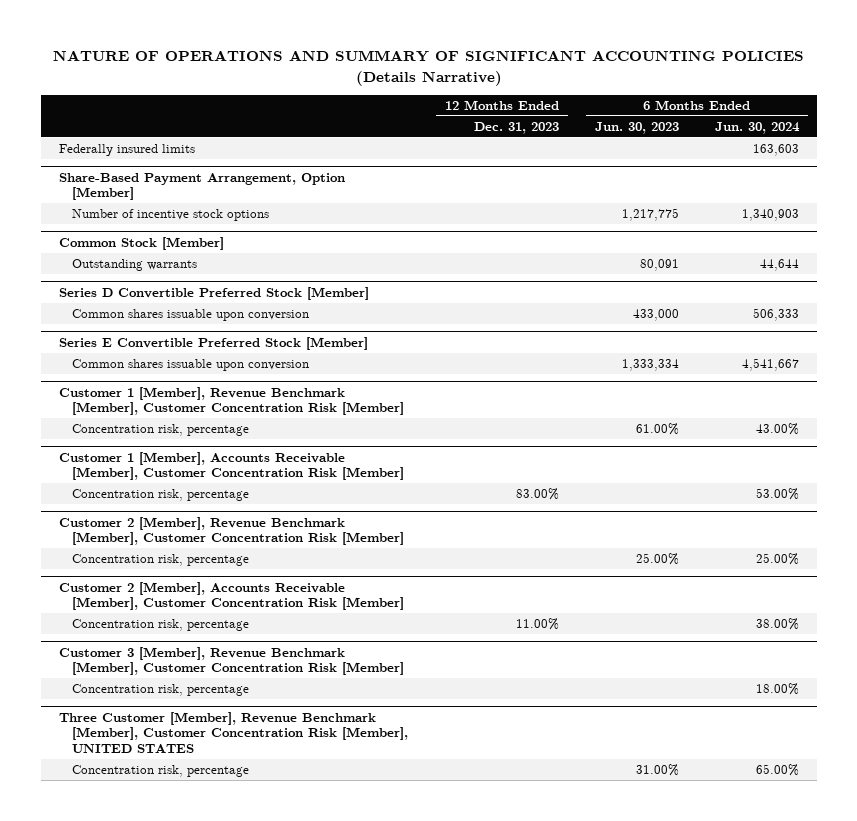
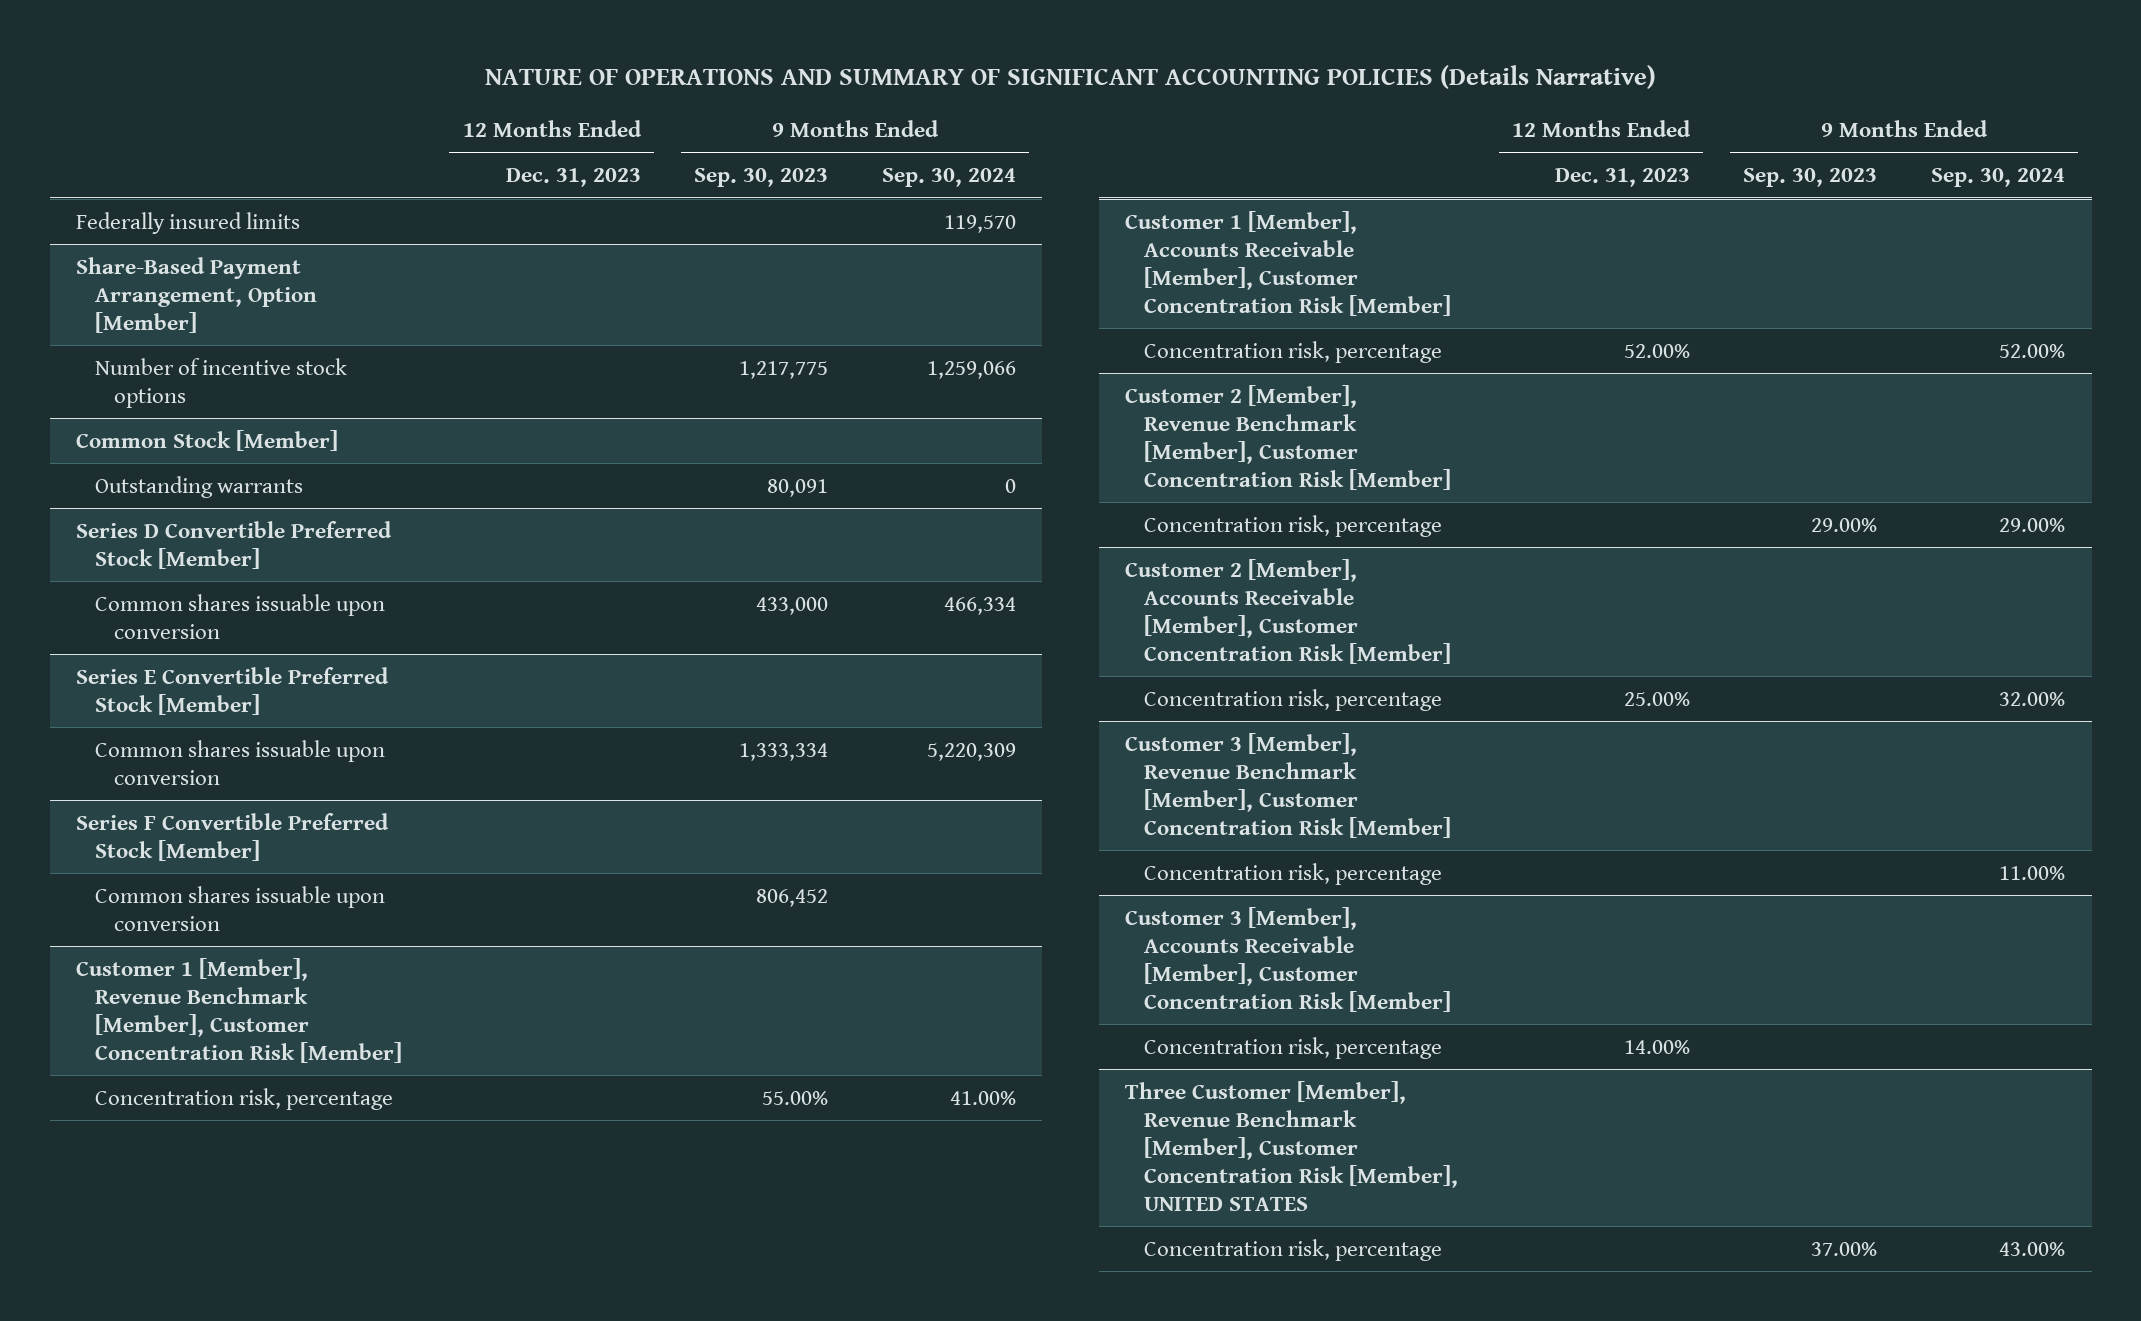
- | 12 Months Ended Dec. 31, 2023 | 6 Months Ended Jun. 30, 2023 | 6 Months Ended Jun. 30, 2024
+ | 12 Months Ended Dec. 31, 2023 | 9 Months Ended Sep. 30, 2023 | 9 Months Ended Sep. 30, 2024
+ Series F Convertible Preferred Stock [Member]
+ Common shares issuable upon conversion | | 806,452 |
@ Customer 1 [Member], Accounts Receivable [Member], Customer Concentration Risk [Member]
- Concentration risk, percentage | 83.00% | | 53.00%
+ Concentration risk, percentage | 52.00% | | 52.00%
@ Customer 2 [Member], Accounts Receivable [Member], Customer Concentration Risk [Member]
- Concentration risk, percentage | 11.00% | | 38.00%
+ Concentration risk, percentage | 25.00% | | 32.00%
+ Customer 3 [Member], Accounts Receivable [Member], Customer Concentration Risk [Member]
+ Concentration risk, percentage | 14.00% | |

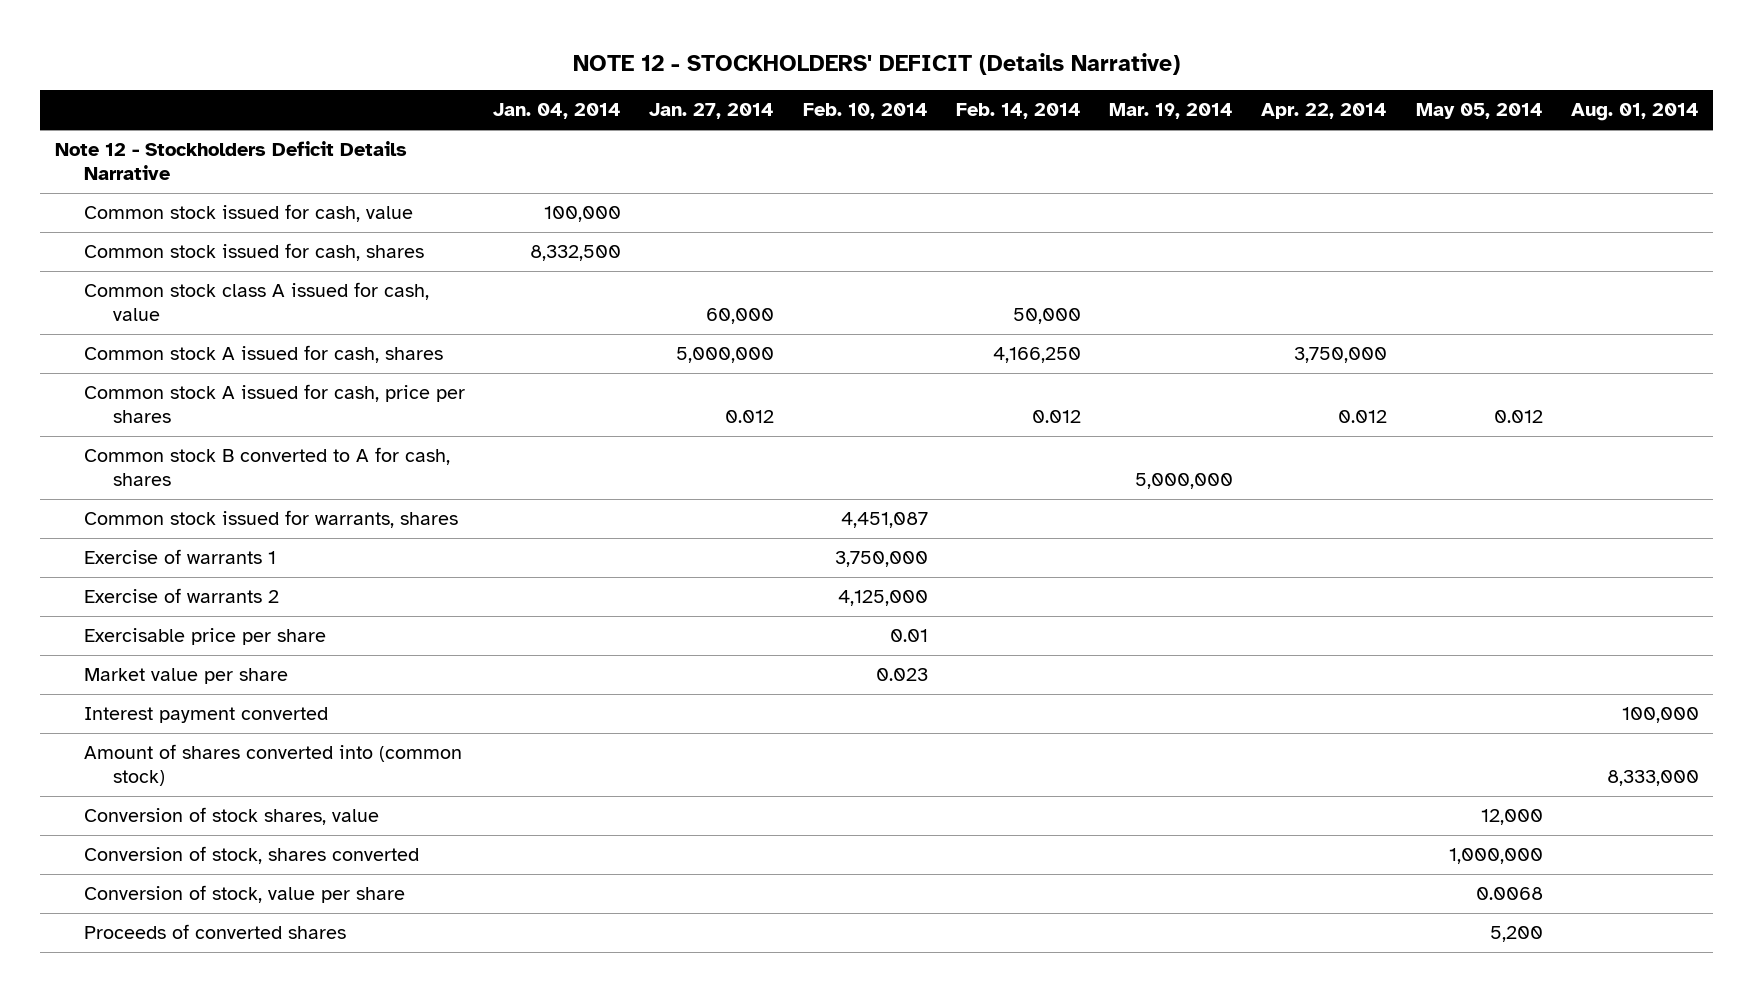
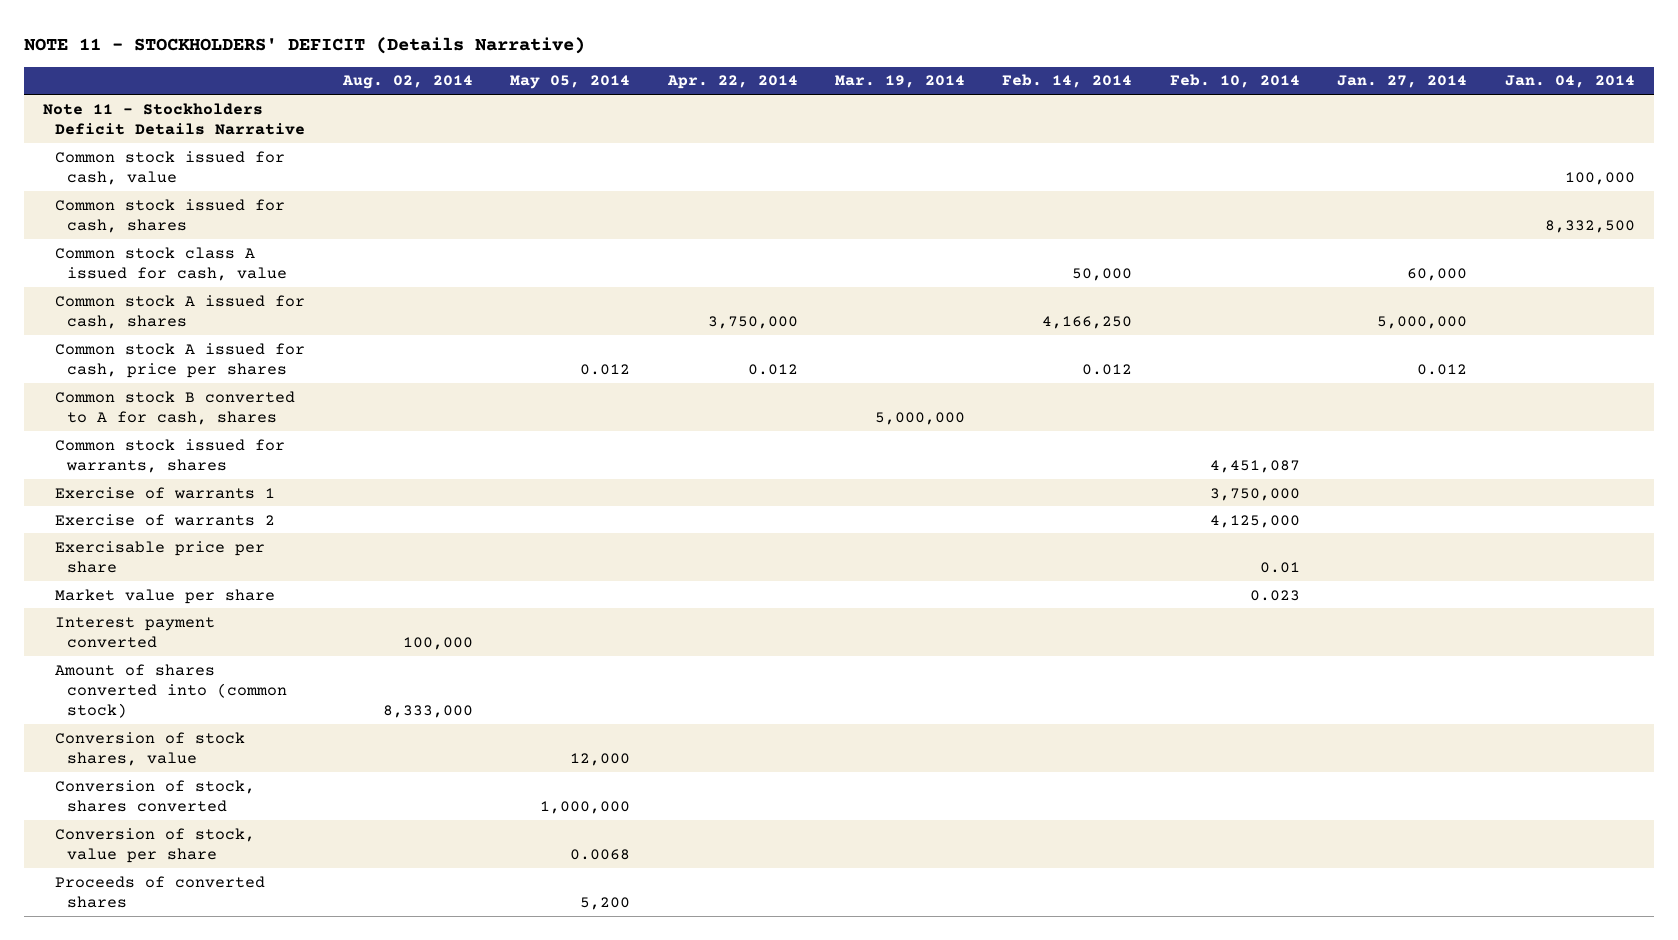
- NOTE 12 - STOCKHOLDERS' DEFICIT (Details Narrative)
+ NOTE 11 - STOCKHOLDERS' DEFICIT (Details Narrative)
- | Jan. 04, 2014 | Jan. 27, 2014 | Feb. 10, 2014 | Feb. 14, 2014 | Mar. 19, 2014 | Apr. 22, 2014 | May 05, 2014 | Aug. 01, 2014
+ | Aug. 02, 2014 | May 05, 2014 | Apr. 22, 2014 | Mar. 19, 2014 | Feb. 14, 2014 | Feb. 10, 2014 | Jan. 27, 2014 | Jan. 04, 2014
- Note 12 - Stockholders Deficit Details Narrative
+ Note 11 - Stockholders Deficit Details Narrative

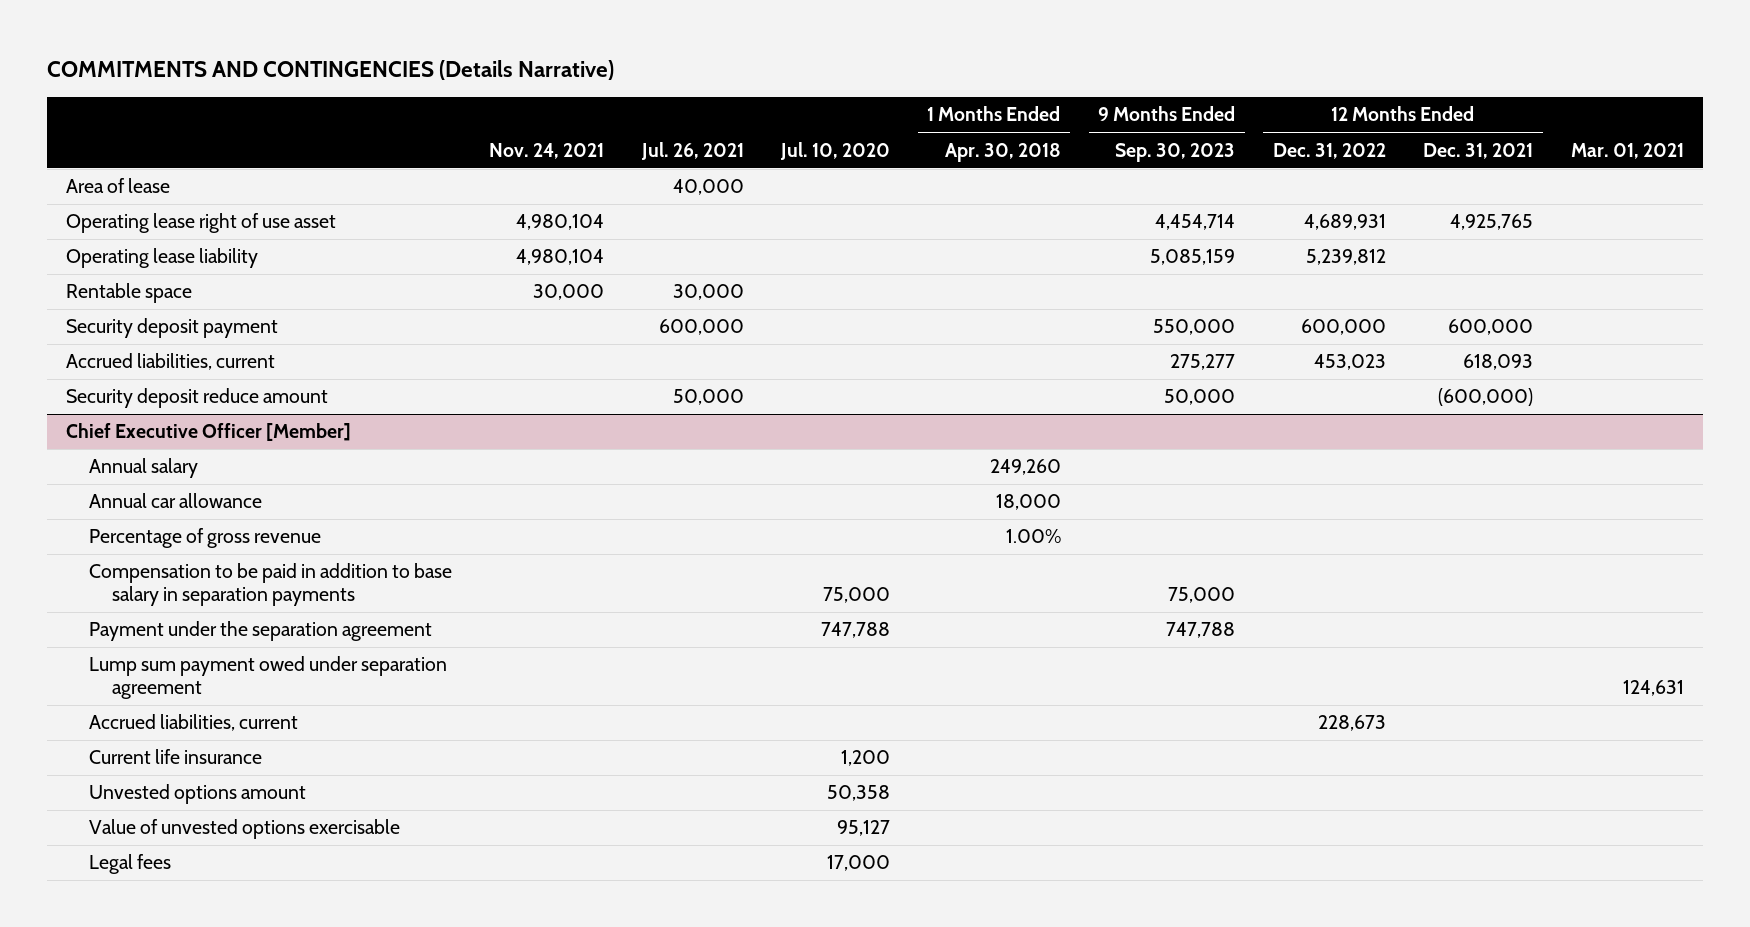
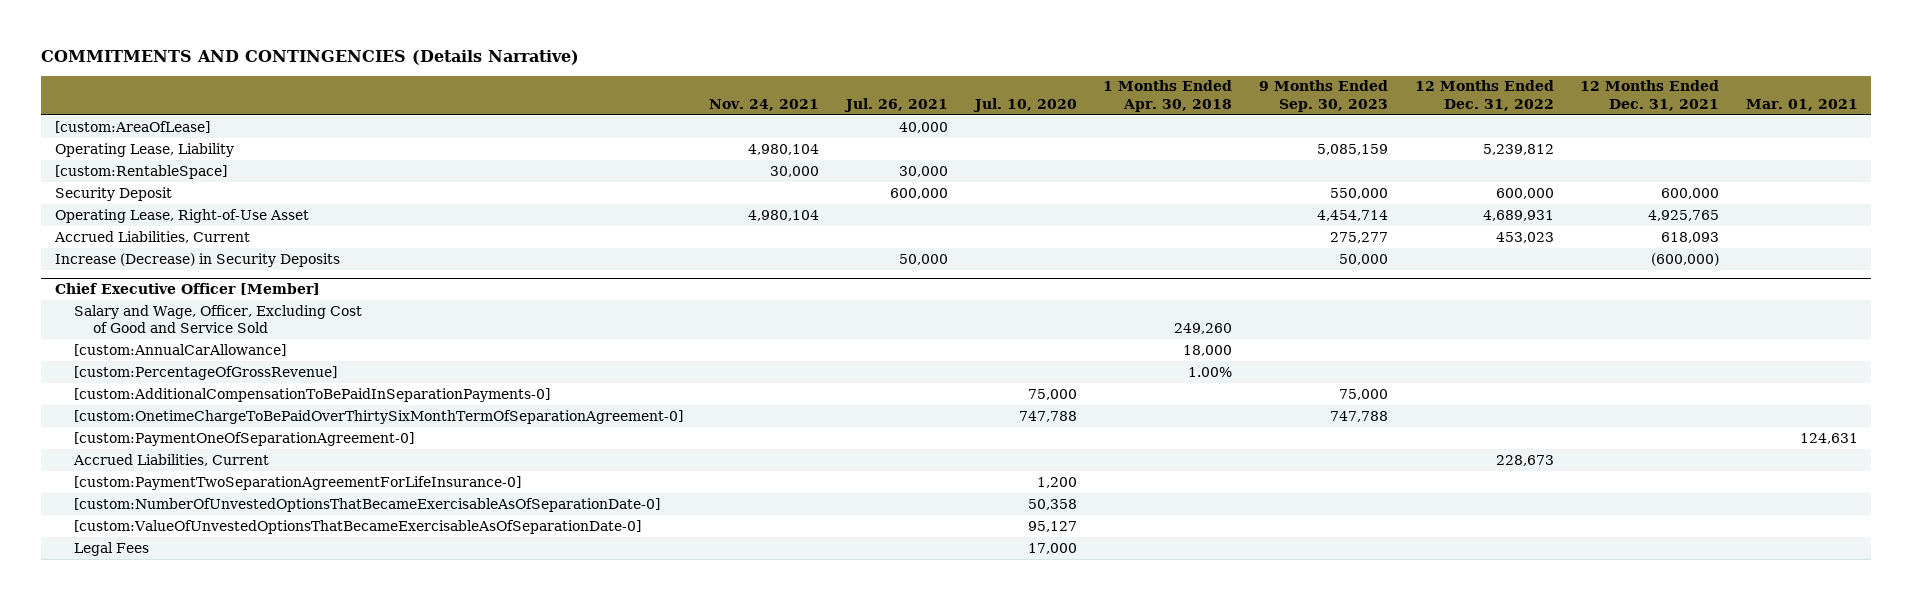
- Area of lease | | 40,000 | | | | | |
- Operating lease right of use asset | 4,980,104 | | | | 4,454,714 | 4,689,931 | 4,925,765 |
- Operating lease liability | 4,980,104 | | | | 5,085,159 | 5,239,812 | |
- Rentable space | 30,000 | 30,000 | | | | | |
- Security deposit payment | | 600,000 | | | 550,000 | 600,000 | 600,000 |
- Accrued liabilities, current | | | | | 275,277 | 453,023 | 618,093 |
- Security deposit reduce amount | | 50,000 | | | 50,000 | | (600,000) |
+ [custom:AreaOfLease] | | 40,000 | | | | | |
+ Operating Lease, Liability | 4,980,104 | | | | 5,085,159 | 5,239,812 | |
+ [custom:RentableSpace] | 30,000 | 30,000 | | | | | |
+ Security Deposit | | 600,000 | | | 550,000 | 600,000 | 600,000 |
+ Operating Lease, Right-of-Use Asset | 4,980,104 | | | | 4,454,714 | 4,689,931 | 4,925,765 |
+ Accrued Liabilities, Current | | | | | 275,277 | 453,023 | 618,093 |
+ Increase (Decrease) in Security Deposits | | 50,000 | | | 50,000 | | (600,000) |
@ Chief Executive Officer [Member]
- Annual salary | | | | 249,260 | | | |
- Annual car allowance | | | | 18,000 | | | |
- Percentage of gross revenue | | | | 1.00% | | | |
- Compensation to be paid in addition to base salary in separation payments | | | 75,000 | | 75,000 | | |
- Payment under the separation agreement | | | 747,788 | | 747,788 | | |
- Lump sum payment owed under separation agreement | | | | | | | | 124,631
- Accrued liabilities, current | | | | | | 228,673 | |
- Current life insurance | | | 1,200 | | | | |
- Unvested options amount | | | 50,358 | | | | |
- Value of unvested options exercisable | | | 95,127 | | | | |
- Legal fees | | | 17,000 | | | | |
+ Salary and Wage, Officer, Excluding Cost of Good and Service Sold | | | | 249,260 | | | |
+ [custom:AnnualCarAllowance] | | | | 18,000 | | | |
+ [custom:PercentageOfGrossRevenue] | | | | 1.00% | | | |
+ [custom:AdditionalCompensationToBePaidInSeparationPayments-0] | | | 75,000 | | 75,000 | | |
+ [custom:OnetimeChargeToBePaidOverThirtySixMonthTermOfSeparationAgreement-0] | | | 747,788 | | 747,788 | | |
+ [custom:PaymentOneOfSeparationAgreement-0] | | | | | | | | 124,631
+ Accrued Liabilities, Current | | | | | | 228,673 | |
+ [custom:PaymentTwoSeparationAgreementForLifeInsurance-0] | | | 1,200 | | | | |
+ [custom:NumberOfUnvestedOptionsThatBecameExercisableAsOfSeparationDate-0] | | | 50,358 | | | | |
+ [custom:ValueOfUnvestedOptionsThatBecameExercisableAsOfSeparationDate-0] | | | 95,127 | | | | |
+ Legal Fees | | | 17,000 | | | | |

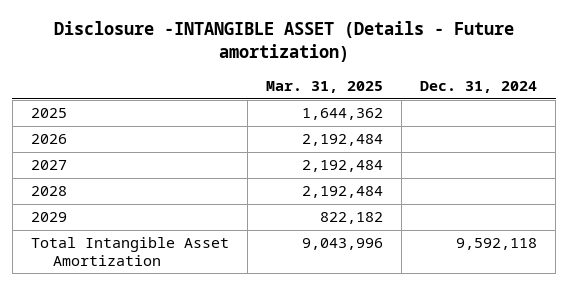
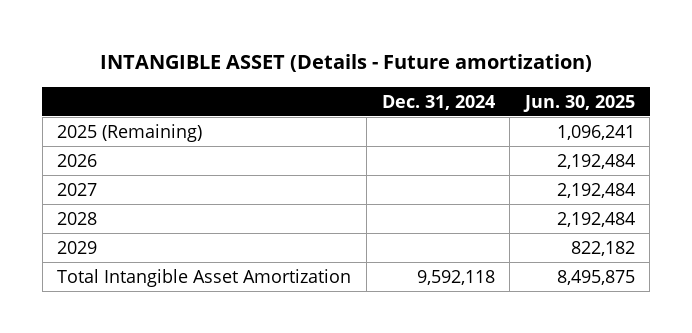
- Disclosure -INTANGIBLE ASSET (Details - Future amortization)
+ INTANGIBLE ASSET (Details - Future amortization)
- | Mar. 31, 2025 | Dec. 31, 2024
+ | Dec. 31, 2024 | Jun. 30, 2025
- 2025 | 1,644,362 |
+ 2025 (Remaining) | | 1,096,241

